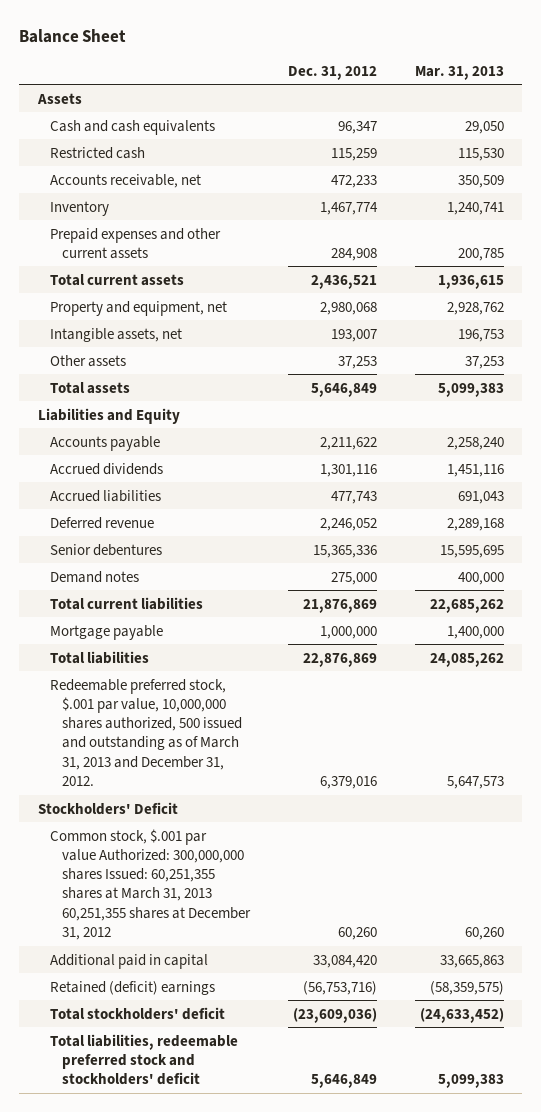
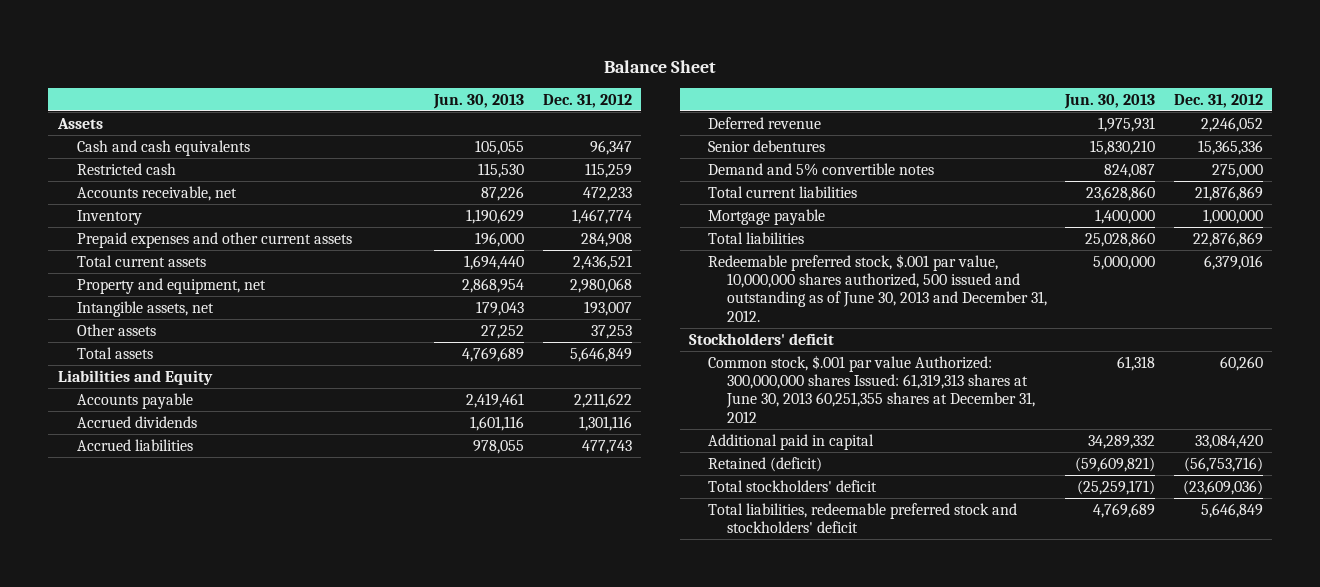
- | Dec. 31, 2012 | Mar. 31, 2013
+ | Jun. 30, 2013 | Dec. 31, 2012
- Demand notes | 275,000 | 400,000
+ Demand and 5% convertible notes | 824,087 | 275,000
- Redeemable preferred stock, $.001 par value, 10,000,000 shares authorized, 500 issued and outstanding as of March 31, 2013 and December 31, 2012. | 6,379,016 | 5,647,573
- Stockholders' Deficit
- Common stock, $.001 par value Authorized: 300,000,000 shares Issued: 60,251,355 shares at March 31, 2013 60,251,355 shares at December 31, 2012 | 60,260 | 60,260
+ Redeemable preferred stock, $.001 par value, 10,000,000 shares authorized, 500 issued and outstanding as of June 30, 2013 and December 31, 2012. | 5,000,000 | 6,379,016
+ Stockholders' deficit
+ Common stock, $.001 par value Authorized: 300,000,000 shares Issued: 61,319,313 shares at June 30, 2013 60,251,355 shares at December 31, 2012 | 61,318 | 60,260
- Retained (deficit) earnings | (56,753,716) | (58,359,575)
+ Retained (deficit) | (59,609,821) | (56,753,716)

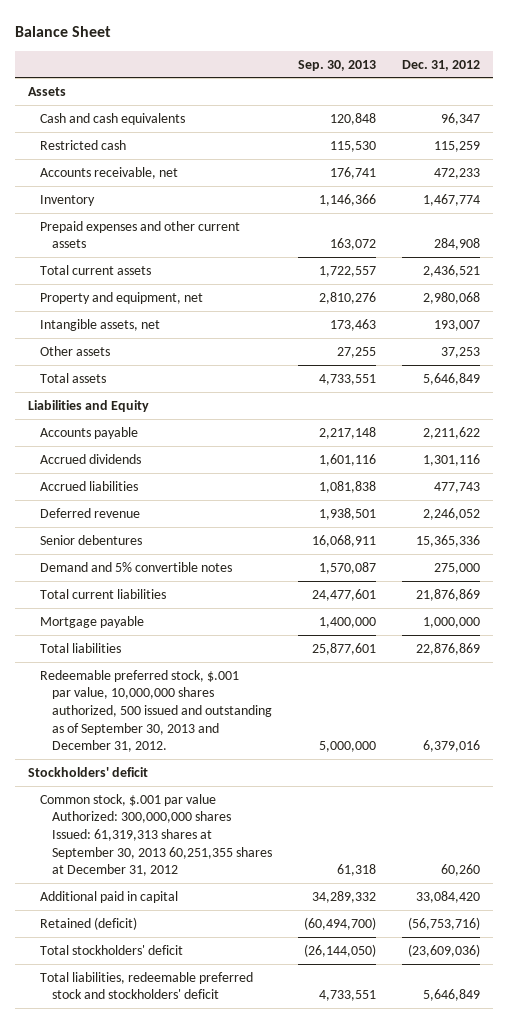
- | Jun. 30, 2013 | Dec. 31, 2012
+ | Sep. 30, 2013 | Dec. 31, 2012
- Redeemable preferred stock, $.001 par value, 10,000,000 shares authorized, 500 issued and outstanding as of June 30, 2013 and December 31, 2012. | 5,000,000 | 6,379,016
+ Redeemable preferred stock, $.001 par value, 10,000,000 shares authorized, 500 issued and outstanding as of September 30, 2013 and December 31, 2012. | 5,000,000 | 6,379,016
- Common stock, $.001 par value Authorized: 300,000,000 shares Issued: 61,319,313 shares at June 30, 2013 60,251,355 shares at December 31, 2012 | 61,318 | 60,260
+ Common stock, $.001 par value Authorized: 300,000,000 shares Issued: 61,319,313 shares at September 30, 2013 60,251,355 shares at December 31, 2012 | 61,318 | 60,260

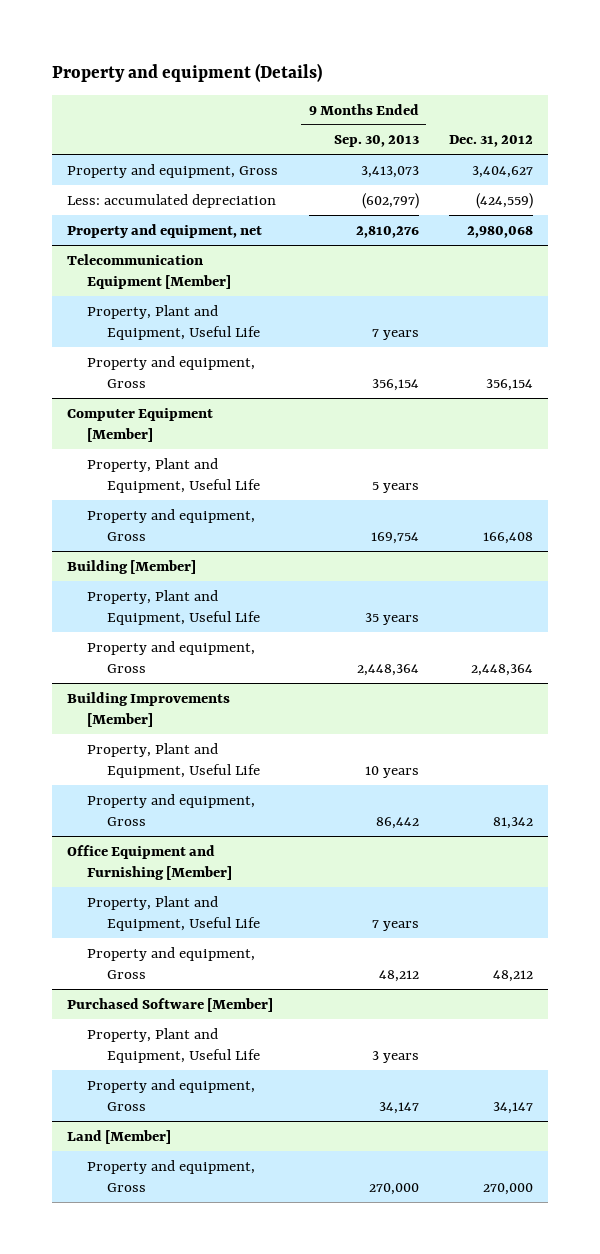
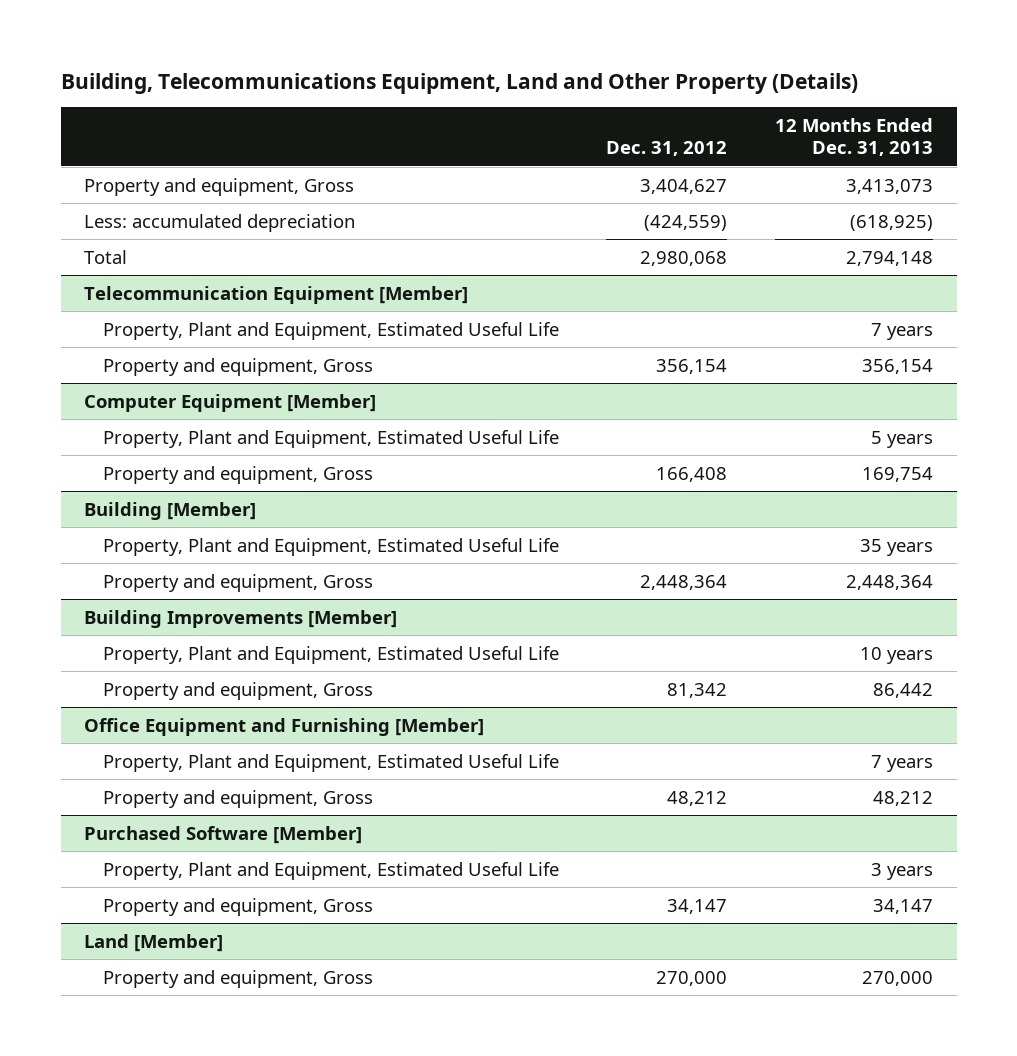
- Property and equipment (Details)
+ Building, Telecommunications Equipment, Land and Other Property (Details)
- | 9 Months Ended Sep. 30, 2013 | Dec. 31, 2012
+ | Dec. 31, 2012 | 12 Months Ended Dec. 31, 2013
- Property and equipment, net | 2,810,276 | 2,980,068
+ Total | 2,980,068 | 2,794,148
@ Telecommunication Equipment [Member]
- Property, Plant and Equipment, Useful Life | 7 years |
+ Property, Plant and Equipment, Estimated Useful Life | | 7 years
@ Computer Equipment [Member]
- Property, Plant and Equipment, Useful Life | 5 years |
+ Property, Plant and Equipment, Estimated Useful Life | | 5 years
@ Building [Member]
- Property, Plant and Equipment, Useful Life | 35 years |
+ Property, Plant and Equipment, Estimated Useful Life | | 35 years
@ Building Improvements [Member]
- Property, Plant and Equipment, Useful Life | 10 years |
+ Property, Plant and Equipment, Estimated Useful Life | | 10 years
@ Office Equipment and Furnishing [Member]
- Property, Plant and Equipment, Useful Life | 7 years |
+ Property, Plant and Equipment, Estimated Useful Life | | 7 years
@ Purchased Software [Member]
- Property, Plant and Equipment, Useful Life | 3 years |
+ Property, Plant and Equipment, Estimated Useful Life | | 3 years

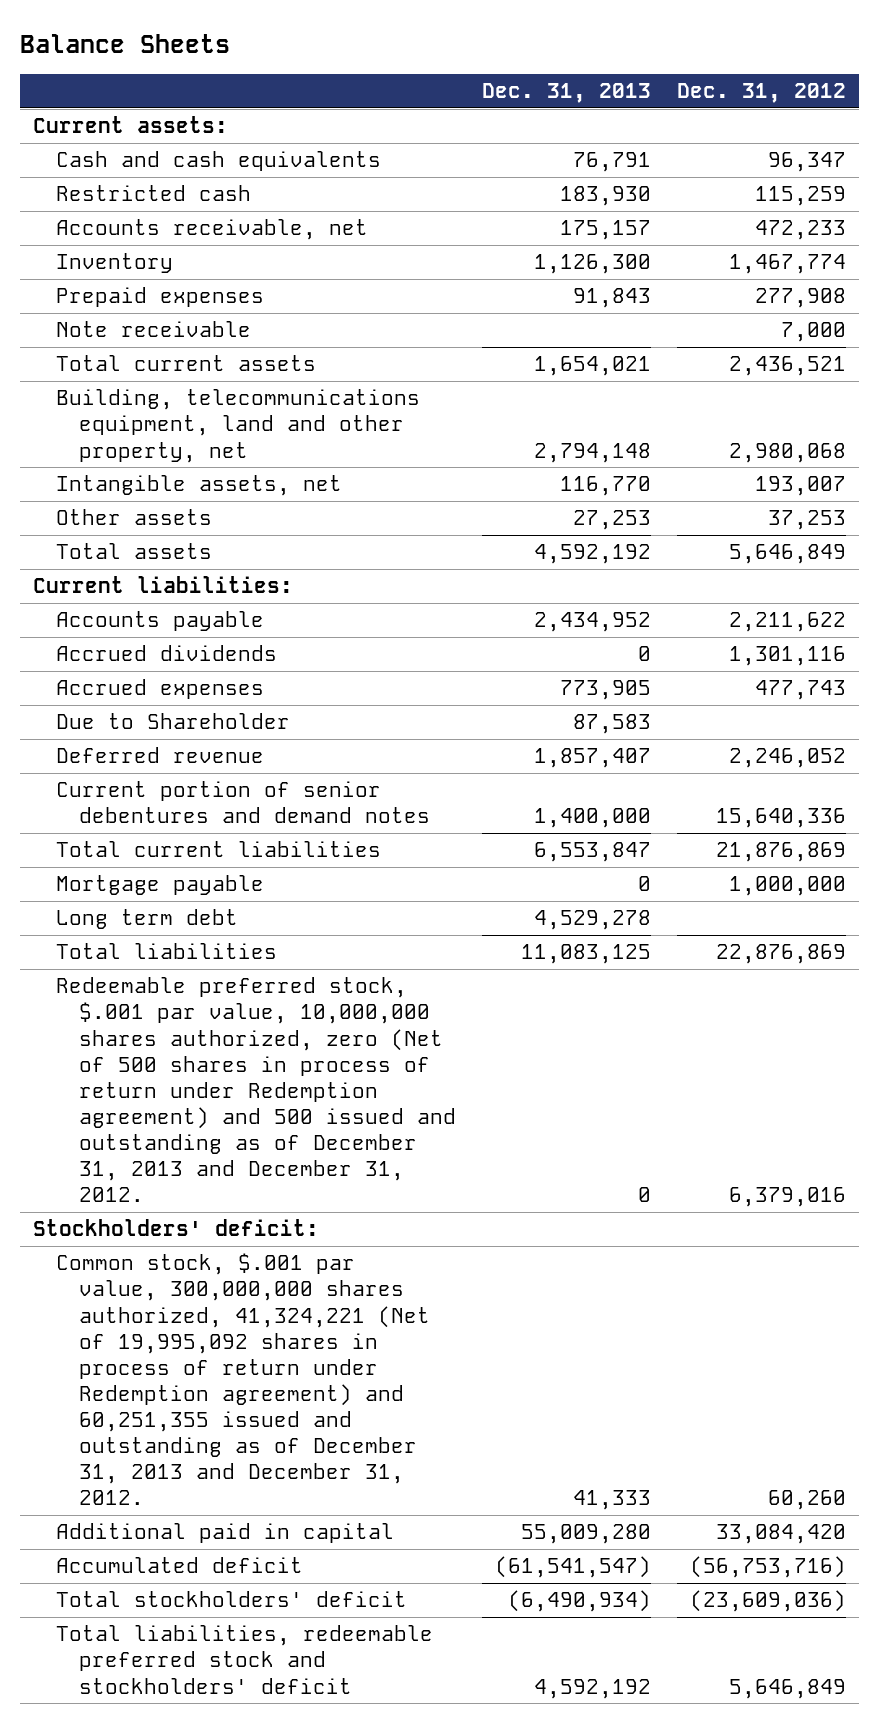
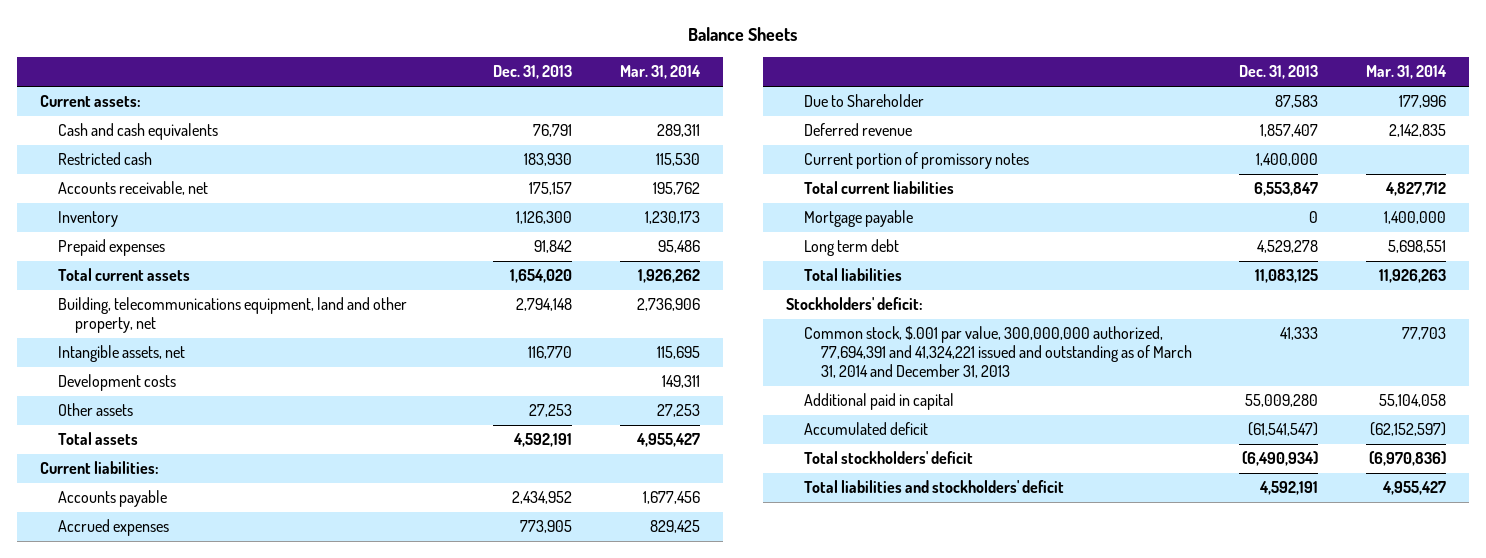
- | Dec. 31, 2013 | Dec. 31, 2012
+ | Dec. 31, 2013 | Mar. 31, 2014
- Prepaid expenses | 91,843 | 277,908
- Note receivable | | 7,000
- Total current assets | 1,654,021 | 2,436,521
+ Prepaid expenses | 91,842 | 95,486
+ Total current assets | 1,654,020 | 1,926,262
+ Development costs | | 149,311
- Total assets | 4,592,192 | 5,646,849
+ Total assets | 4,592,191 | 4,955,427
- Accrued dividends | 0 | 1,301,116
- Current portion of senior debentures and demand notes | 1,400,000 | 15,640,336
+ Current portion of promissory notes | 1,400,000 |
- Redeemable preferred stock, $.001 par value, 10,000,000 shares authorized, zero (Net of 500 shares in process of return under Redemption agreement) and 500 issued and outstanding as of December 31, 2013 and December 31, 2012. | 0 | 6,379,016
- Common stock, $.001 par value, 300,000,000 shares authorized, 41,324,221 (Net of 19,995,092 shares in process of return under Redemption agreement) and 60,251,355 issued and outstanding as of December 31, 2013 and December 31, 2012. | 41,333 | 60,260
+ Common stock, $.001 par value, 300,000,000 authorized, 77,694,391 and 41,324,221 issued and outstanding as of March 31, 2014 and December 31, 2013 | 41,333 | 77,703
- Total liabilities, redeemable preferred stock and stockholders' deficit | 4,592,192 | 5,646,849
+ Total liabilities and stockholders' deficit | 4,592,191 | 4,955,427

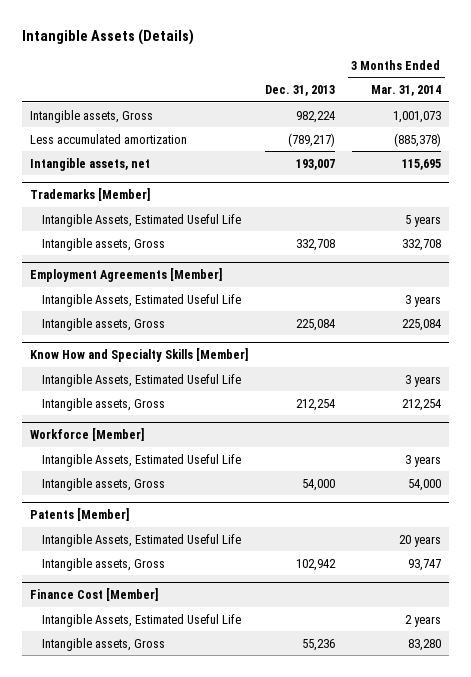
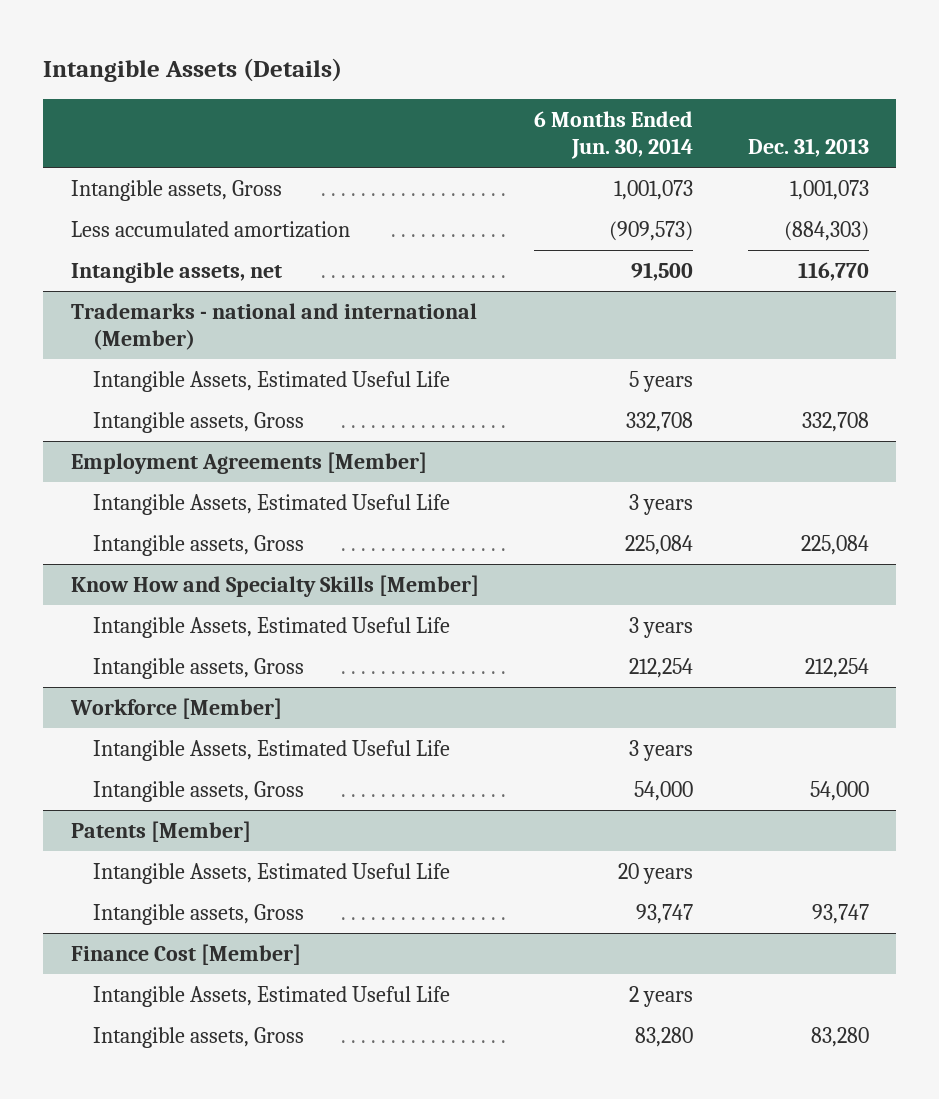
- | Dec. 31, 2013 | 3 Months Ended Mar. 31, 2014
+ | 6 Months Ended Jun. 30, 2014 | Dec. 31, 2013
- Intangible assets, Gross | 982,224 | 1,001,073
- Less accumulated amortization | (789,217) | (885,378)
- Intangible assets, net | 193,007 | 115,695
- Trademarks [Member]
+ Intangible assets, Gross | 1,001,073 | 1,001,073
+ Less accumulated amortization | (909,573) | (884,303)
+ Intangible assets, net | 91,500 | 116,770
+ Trademarks - national and international (Member)
@ Patents [Member]
- Intangible assets, Gross | 102,942 | 93,747
+ Intangible assets, Gross | 93,747 | 93,747
@ Finance Cost [Member]
- Intangible assets, Gross | 55,236 | 83,280
+ Intangible assets, Gross | 83,280 | 83,280

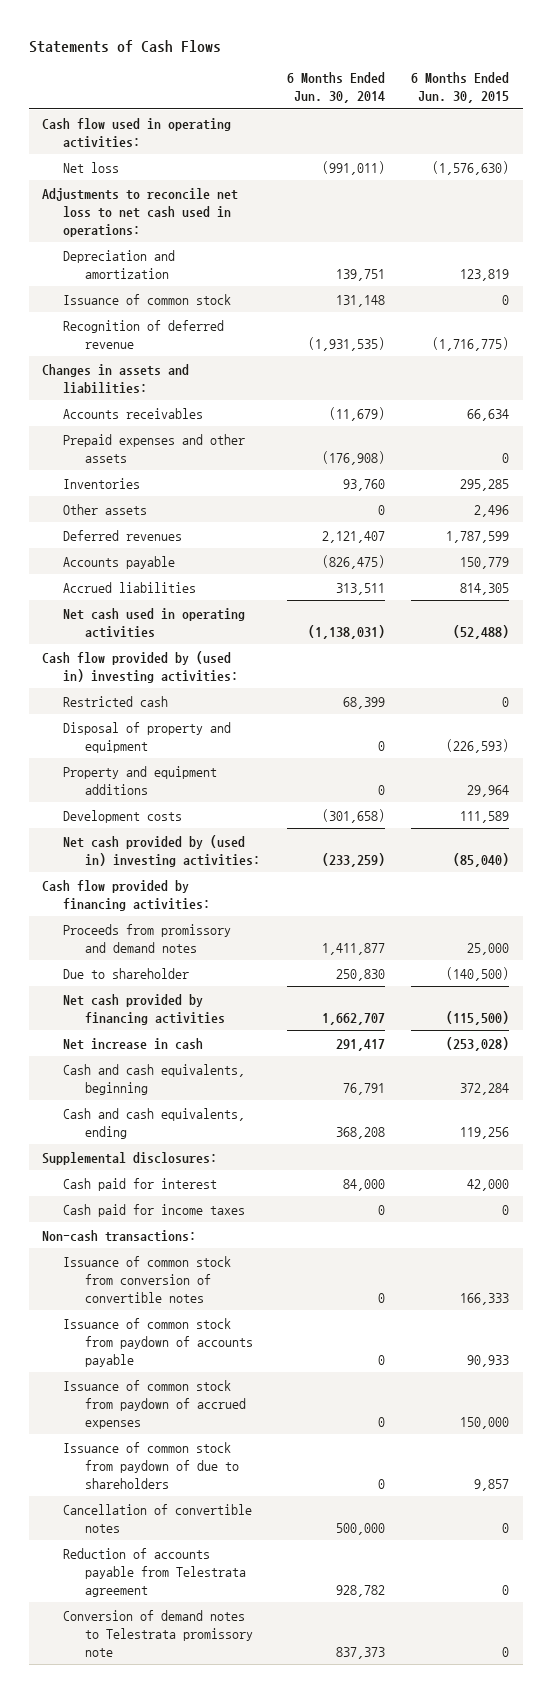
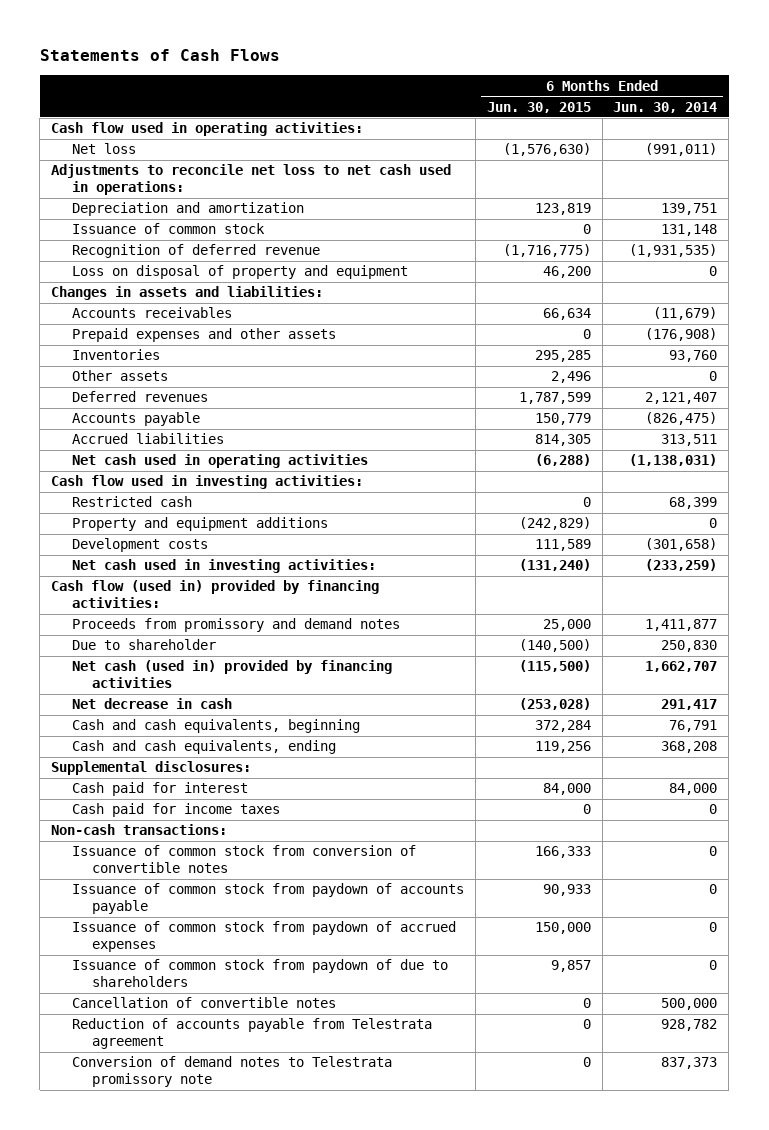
- | 6 Months Ended Jun. 30, 2014 | 6 Months Ended Jun. 30, 2015
+ | 6 Months Ended Jun. 30, 2015 | 6 Months Ended Jun. 30, 2014
+ Loss on disposal of property and equipment | 46,200 | 0
- Net cash used in operating activities | (1,138,031) | (52,488)
- Cash flow provided by (used in) investing activities:
+ Net cash used in operating activities | (6,288) | (1,138,031)
+ Cash flow used in investing activities:
- Disposal of property and equipment | 0 | (226,593)
- Property and equipment additions | 0 | 29,964
+ Property and equipment additions | (242,829) | 0
- Net cash provided by (used in) investing activities: | (233,259) | (85,040)
- Cash flow provided by financing activities:
+ Net cash used in investing activities: | (131,240) | (233,259)
+ Cash flow (used in) provided by financing activities:
- Net cash provided by financing activities | 1,662,707 | (115,500)
- Net increase in cash | 291,417 | (253,028)
+ Net cash (used in) provided by financing activities | (115,500) | 1,662,707
+ Net decrease in cash | (253,028) | 291,417
- Cash paid for interest | 84,000 | 42,000
+ Cash paid for interest | 84,000 | 84,000

